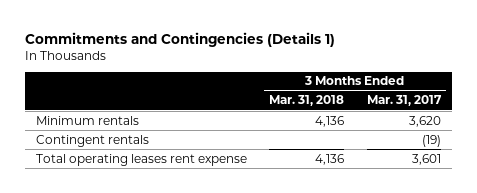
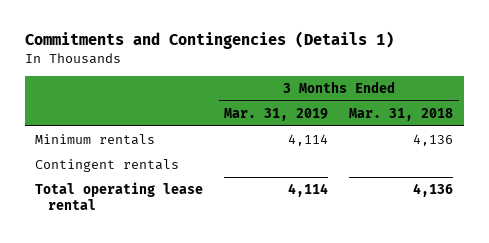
- | 3 Months Ended Mar. 31, 2018 | 3 Months Ended Mar. 31, 2017
+ | 3 Months Ended Mar. 31, 2019 | 3 Months Ended Mar. 31, 2018
- Total operating leases rent expense | 4,136 | 3,601
+ Total operating lease rental | 4,114 | 4,136

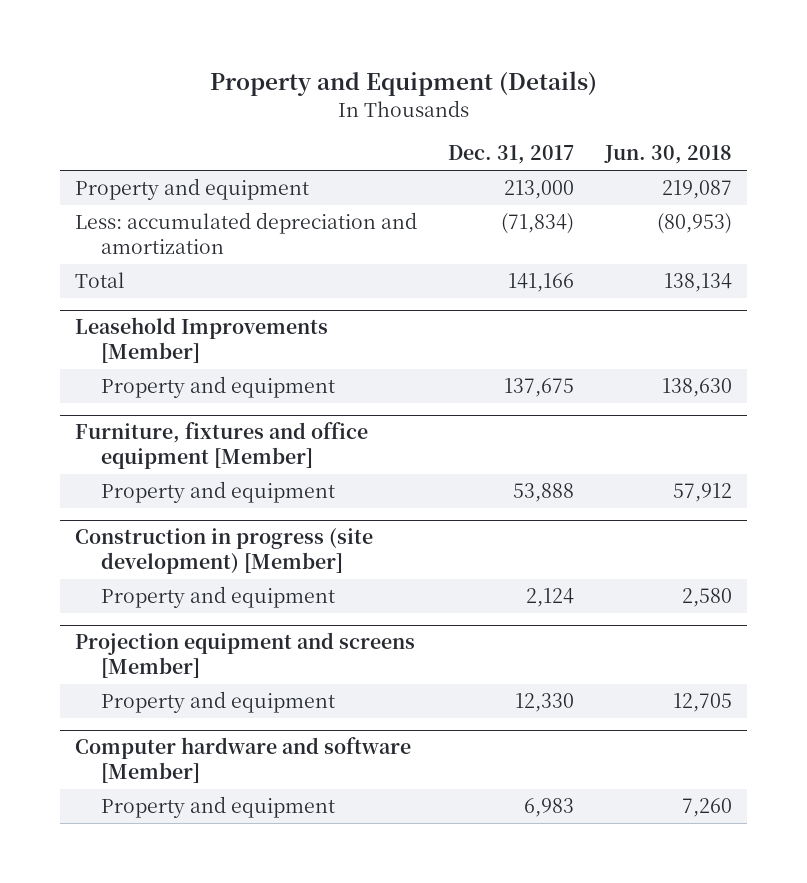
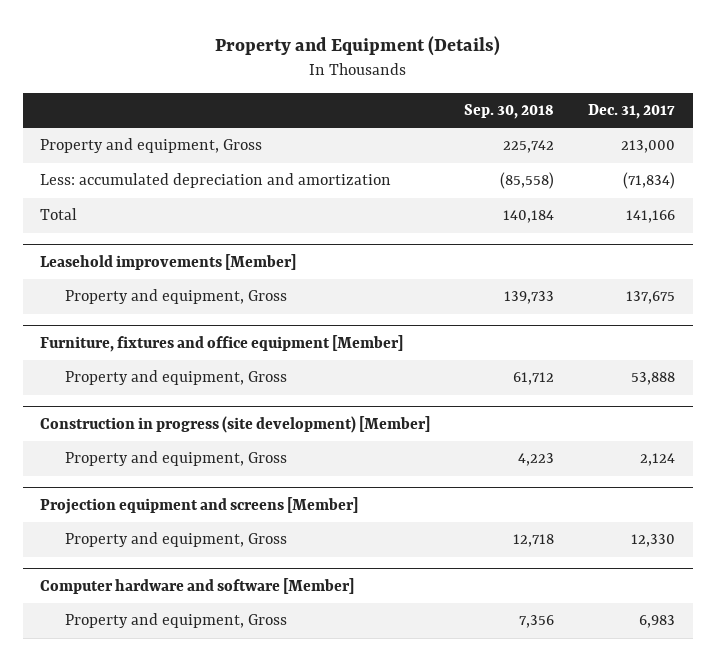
- | Dec. 31, 2017 | Jun. 30, 2018
+ | Sep. 30, 2018 | Dec. 31, 2017
- Property and equipment | 213,000 | 219,087
+ Property and equipment, Gross | 225,742 | 213,000
- Leasehold Improvements [Member]
- Property and equipment | 137,675 | 138,630
+ Leasehold improvements [Member]
+ Property and equipment, Gross | 139,733 | 137,675
@ Furniture, fixtures and office equipment [Member]
- Property and equipment | 53,888 | 57,912
+ Property and equipment, Gross | 61,712 | 53,888
@ Construction in progress (site development) [Member]
- Property and equipment | 2,124 | 2,580
+ Property and equipment, Gross | 4,223 | 2,124
@ Projection equipment and screens [Member]
- Property and equipment | 12,330 | 12,705
+ Property and equipment, Gross | 12,718 | 12,330
@ Computer hardware and software [Member]
- Property and equipment | 6,983 | 7,260
+ Property and equipment, Gross | 7,356 | 6,983

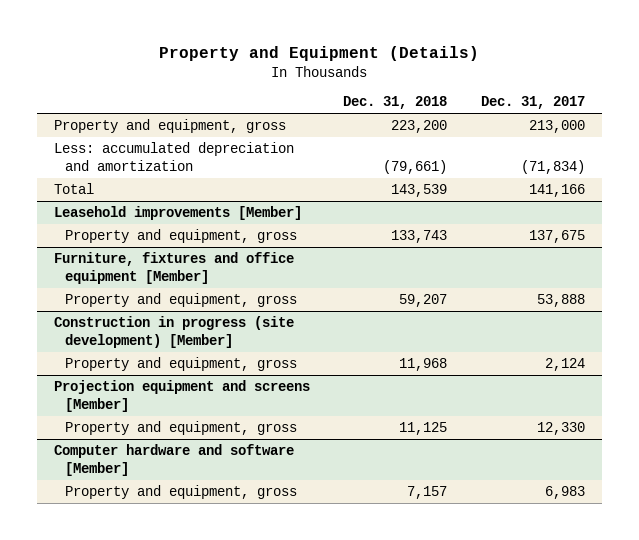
- | Sep. 30, 2018 | Dec. 31, 2017
+ | Dec. 31, 2018 | Dec. 31, 2017
- Property and equipment, Gross | 225,742 | 213,000
+ Property and equipment, gross | 223,200 | 213,000
@ Leasehold improvements [Member]
- Property and equipment, Gross | 139,733 | 137,675
+ Property and equipment, gross | 133,743 | 137,675
@ Furniture, fixtures and office equipment [Member]
- Property and equipment, Gross | 61,712 | 53,888
+ Property and equipment, gross | 59,207 | 53,888
@ Construction in progress (site development) [Member]
- Property and equipment, Gross | 4,223 | 2,124
+ Property and equipment, gross | 11,968 | 2,124
@ Projection equipment and screens [Member]
- Property and equipment, Gross | 12,718 | 12,330
+ Property and equipment, gross | 11,125 | 12,330
@ Computer hardware and software [Member]
- Property and equipment, Gross | 7,356 | 6,983
+ Property and equipment, gross | 7,157 | 6,983

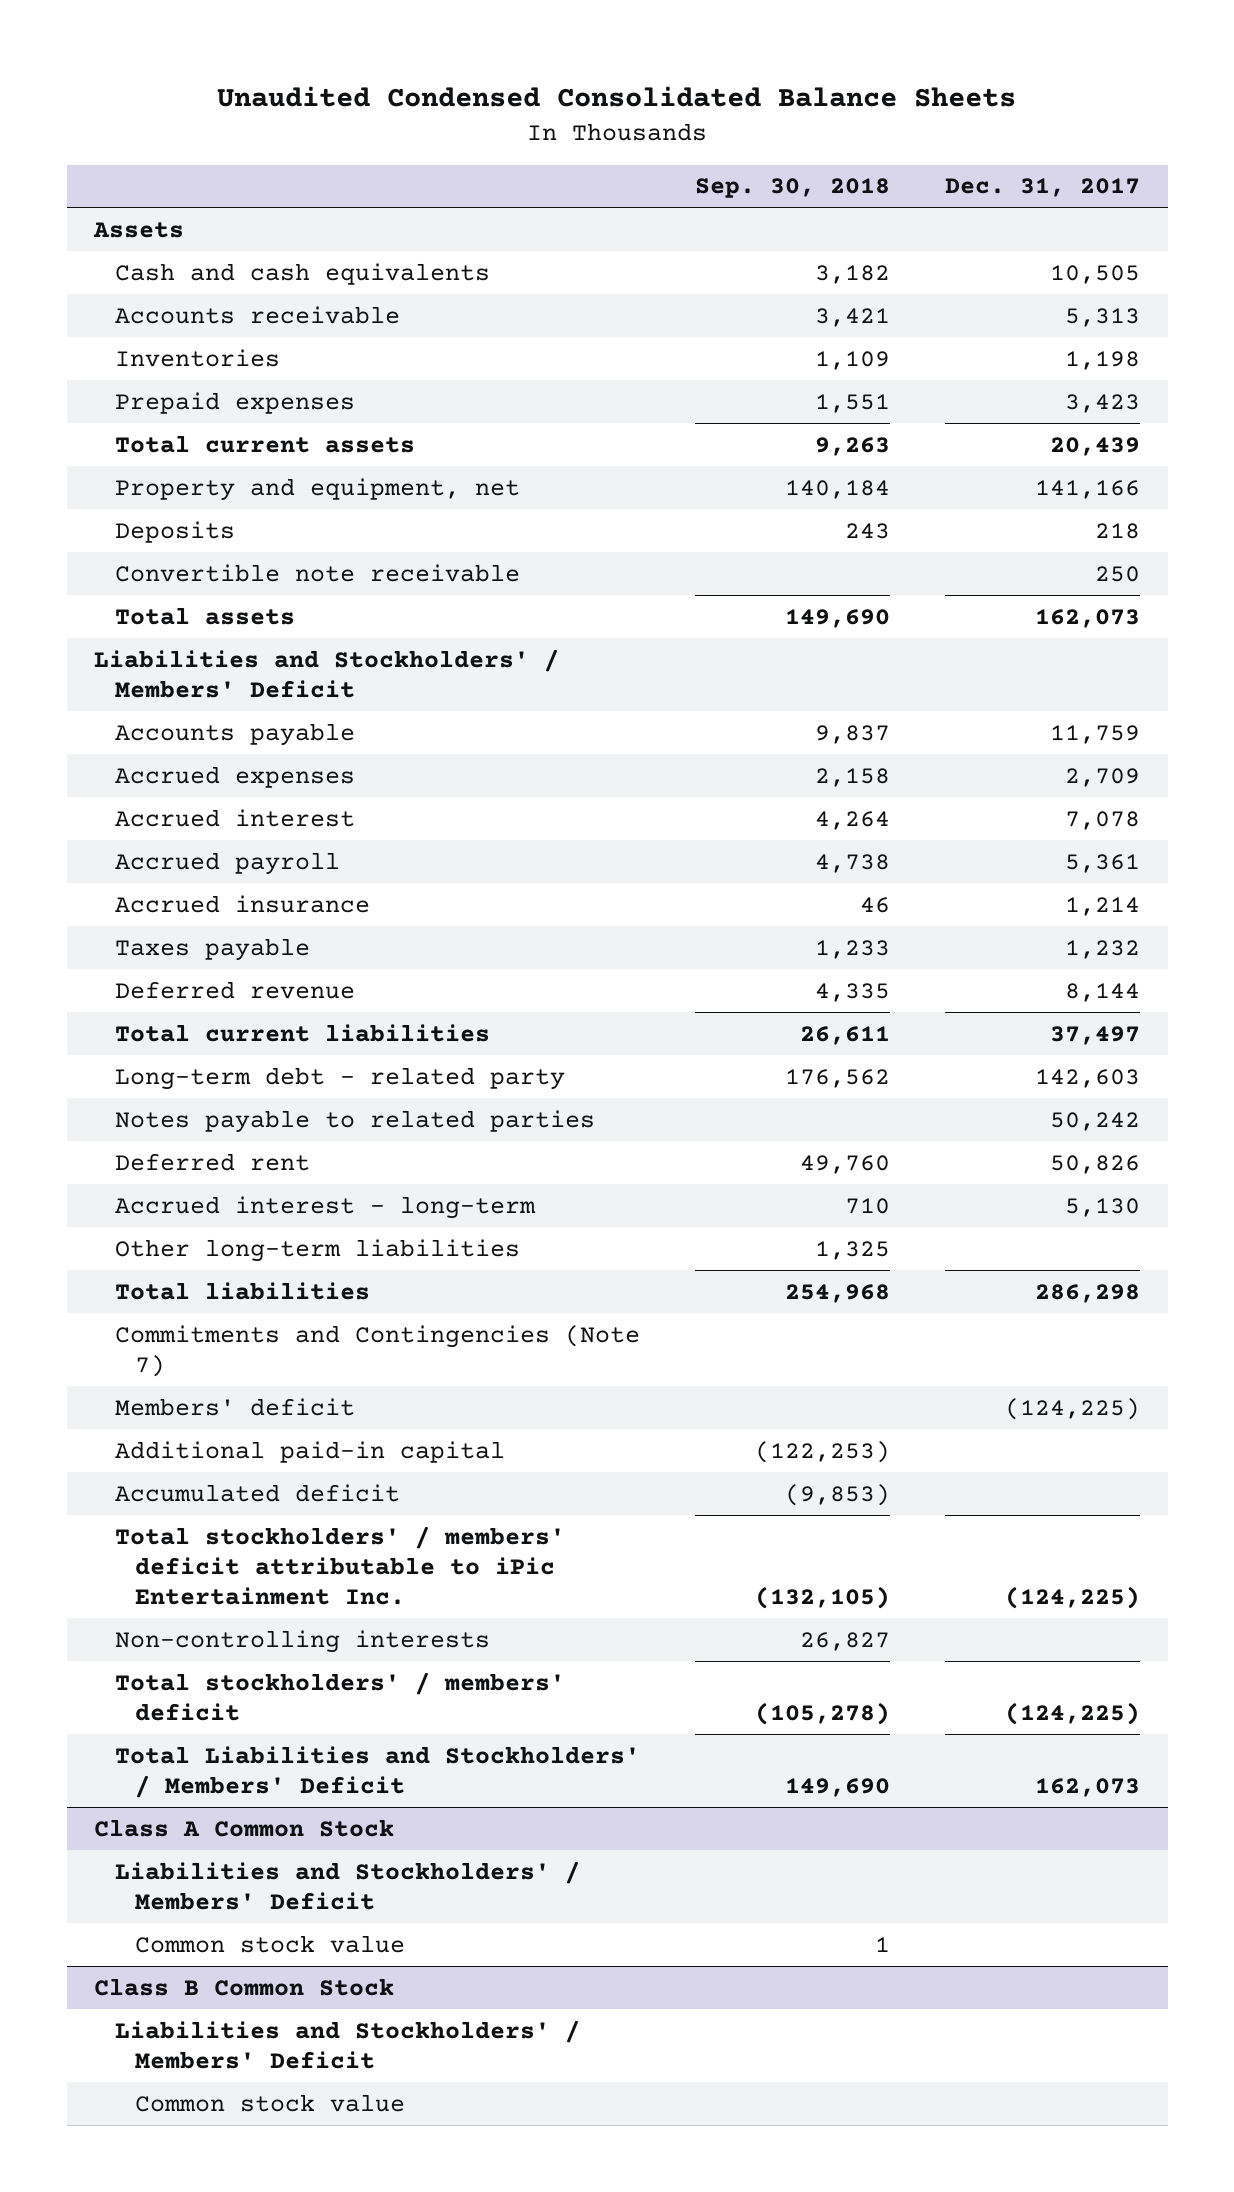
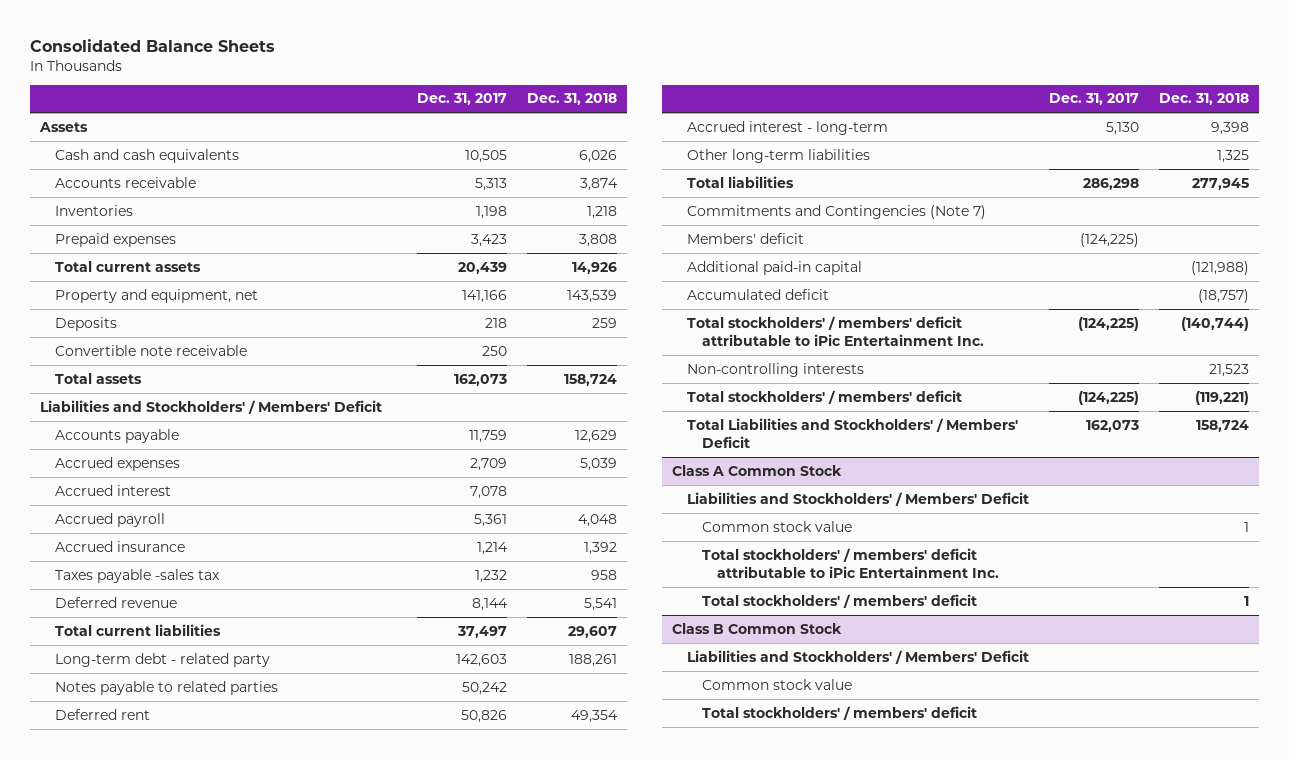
- Unaudited Condensed Consolidated Balance Sheets
+ Consolidated Balance Sheets
- | Sep. 30, 2018 | Dec. 31, 2017
+ | Dec. 31, 2017 | Dec. 31, 2018
- Taxes payable | 1,233 | 1,232
+ Taxes payable -sales tax | 1,232 | 958
@ Class A Common Stock
+ Total stockholders' / members' deficit attributable to iPic Entertainment Inc.
+ Total stockholders' / members' deficit | | 1
@ Class B Common Stock
+ Total stockholders' / members' deficit

